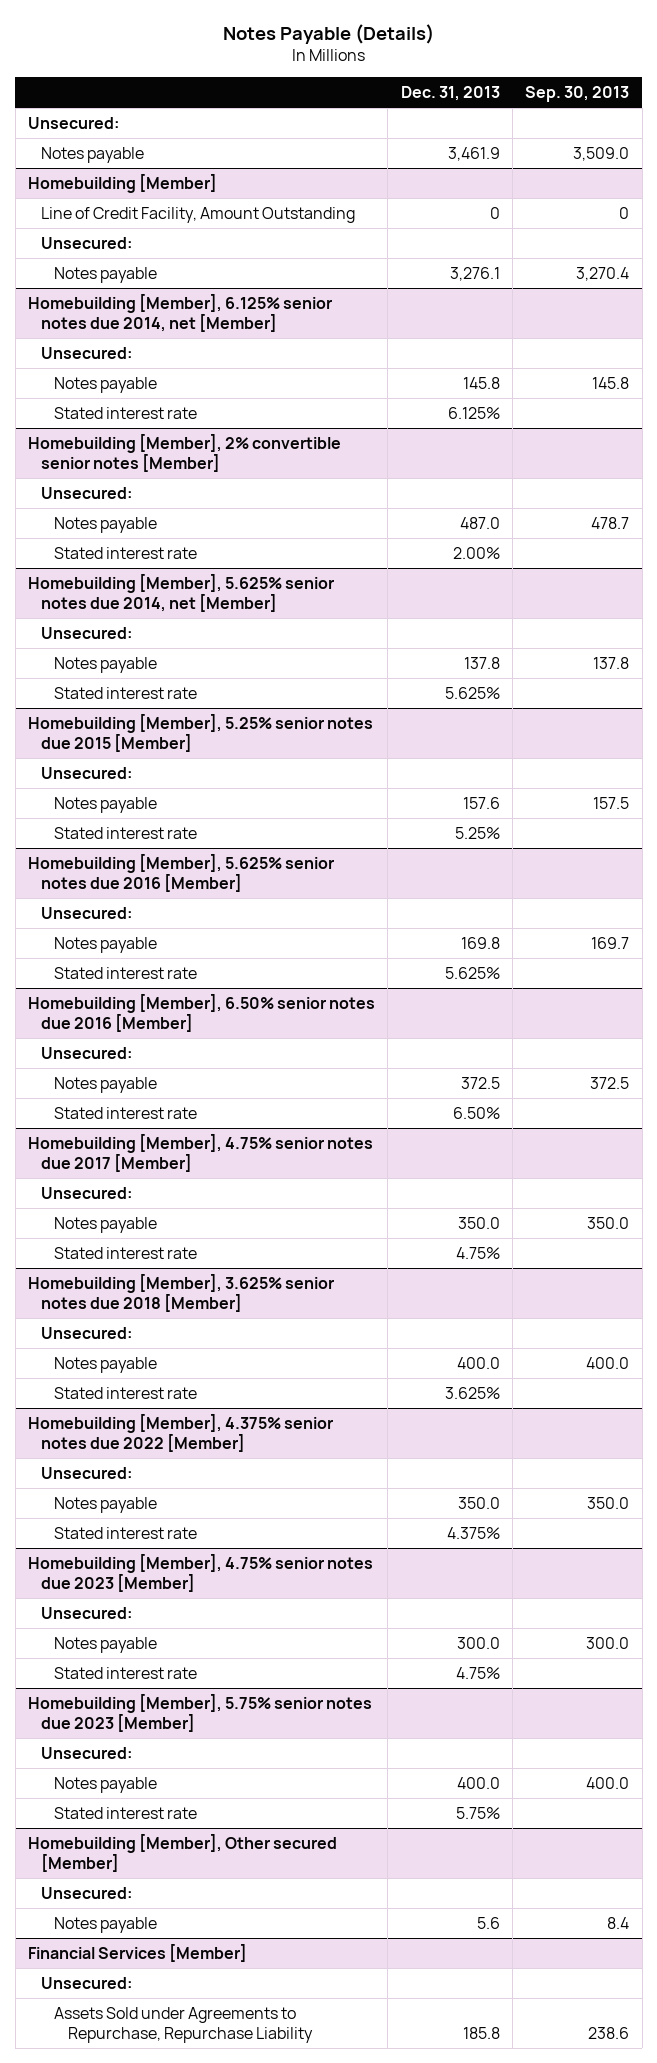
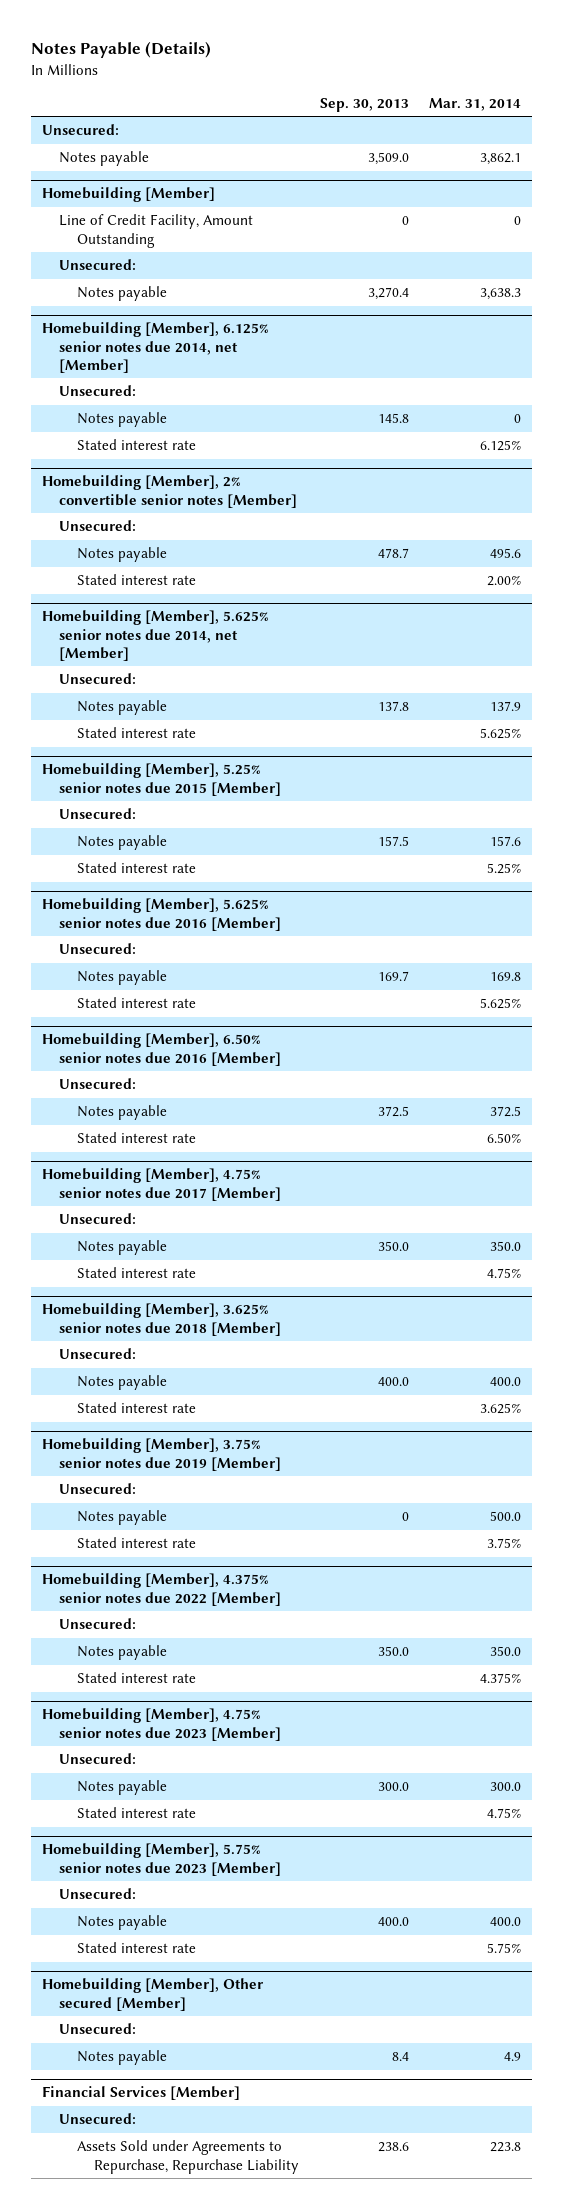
- | Dec. 31, 2013 | Sep. 30, 2013
+ | Sep. 30, 2013 | Mar. 31, 2014
+ Homebuilding [Member], 3.75% senior notes due 2019 [Member]
+ Unsecured:
+ Notes payable | 0 | 500.0
+ Stated interest rate | | 3.75%

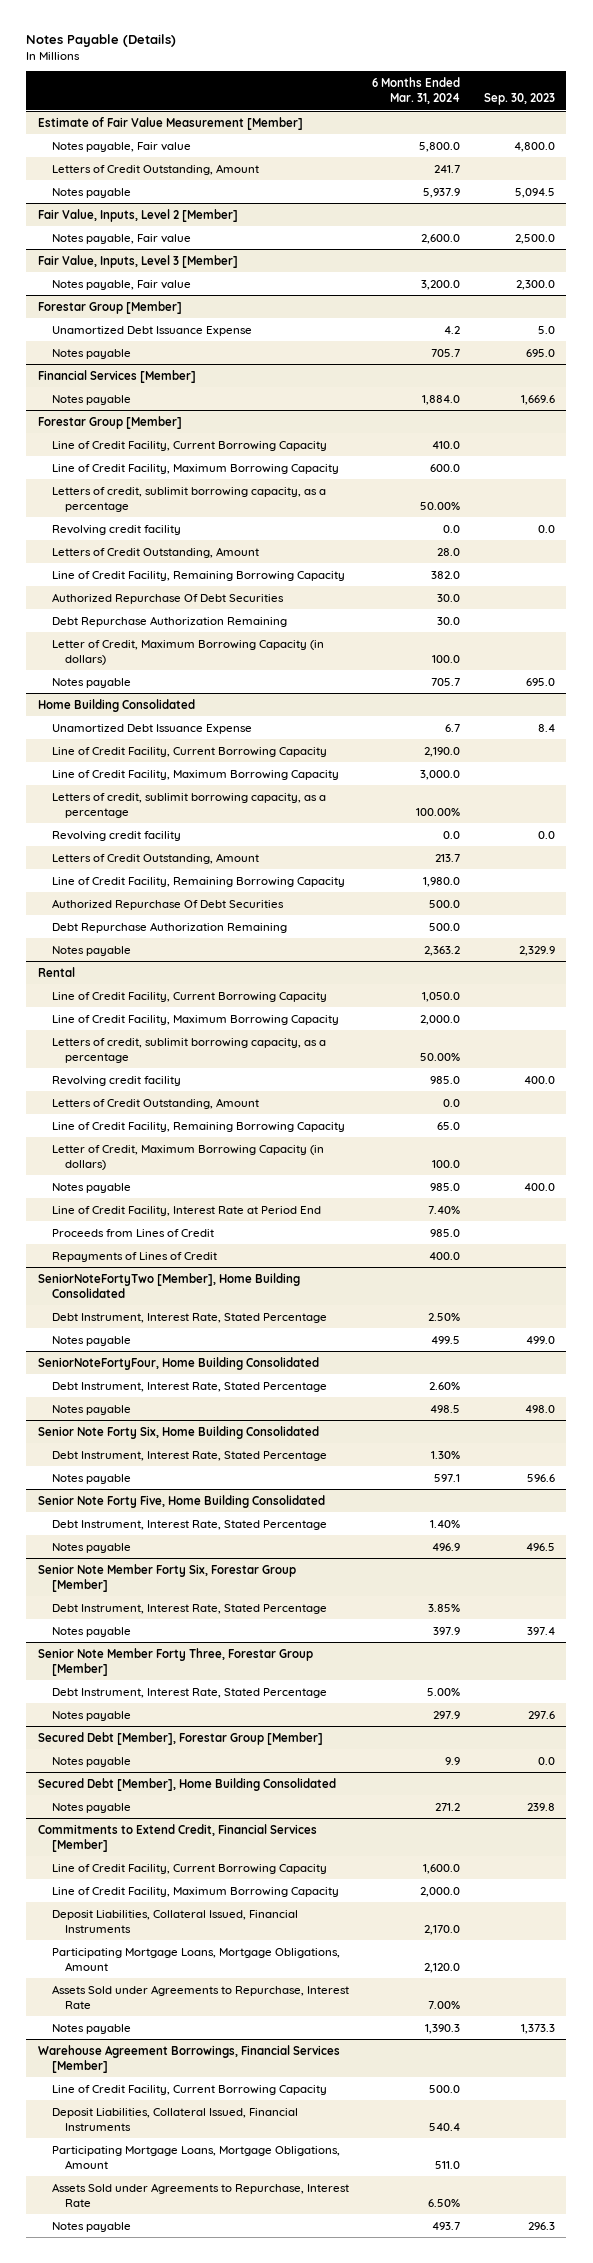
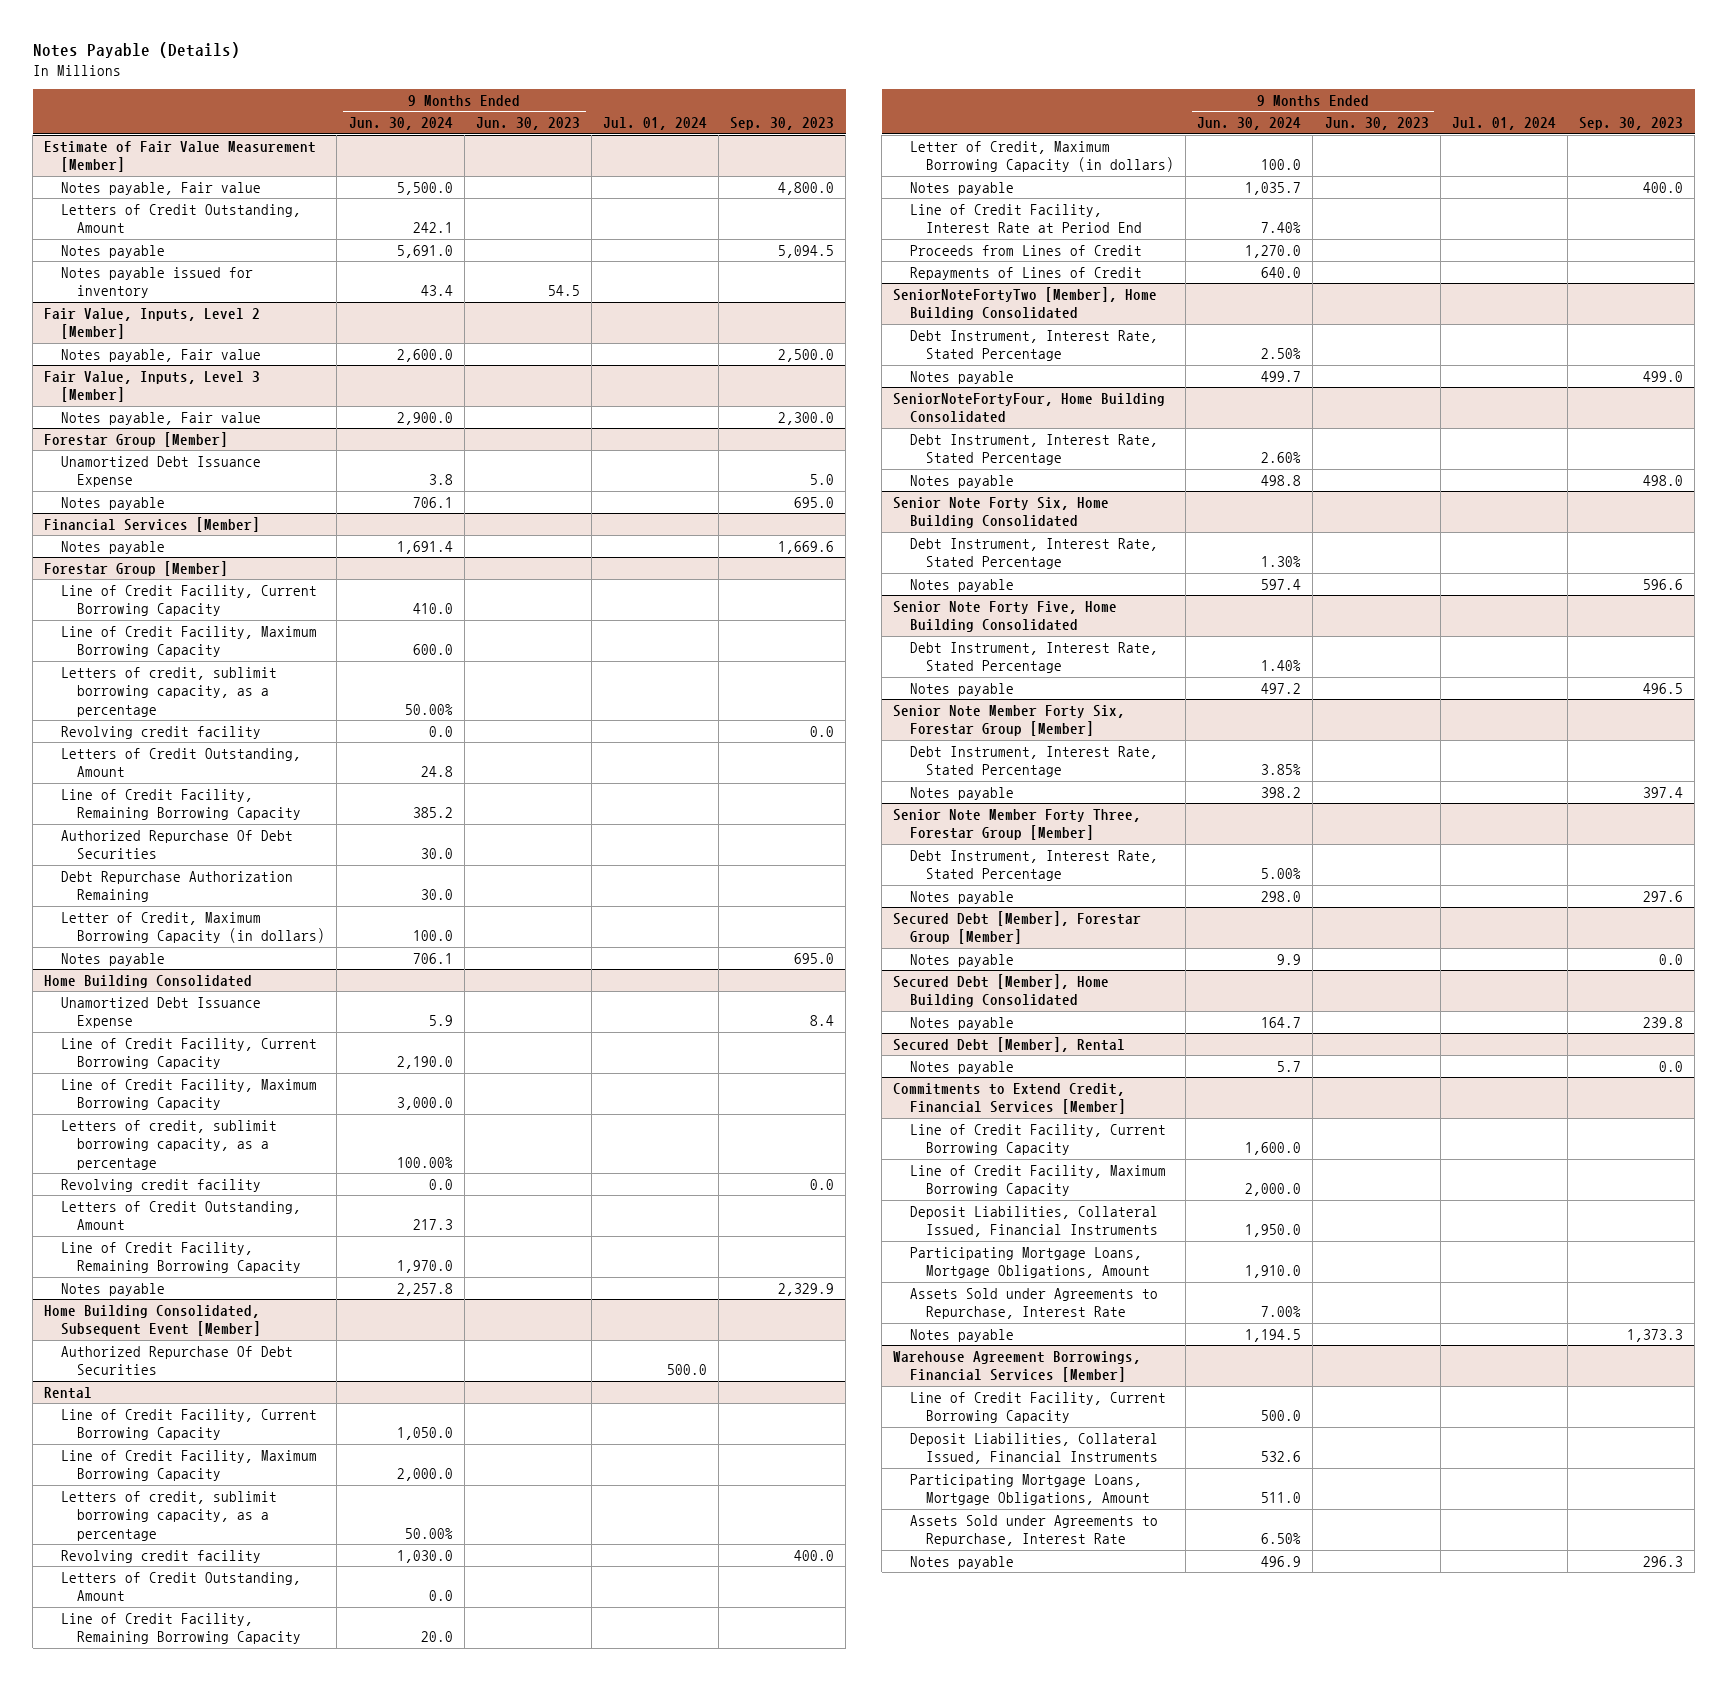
- | 6 Months Ended Mar. 31, 2024 | Sep. 30, 2023
+ | 9 Months Ended Jun. 30, 2024 | 9 Months Ended Jun. 30, 2023 | Jul. 01, 2024 | Sep. 30, 2023
@ Estimate of Fair Value Measurement [Member]
+ Notes payable issued for inventory | 43.4 | 54.5 | |
@ Home Building Consolidated
- Authorized Repurchase Of Debt Securities | 500.0 |
- Debt Repurchase Authorization Remaining | 500.0 |
+ Home Building Consolidated, Subsequent Event [Member]
+ Authorized Repurchase Of Debt Securities | | | 500.0 |
+ Secured Debt [Member], Rental
+ Notes payable | 5.7 | | | 0.0

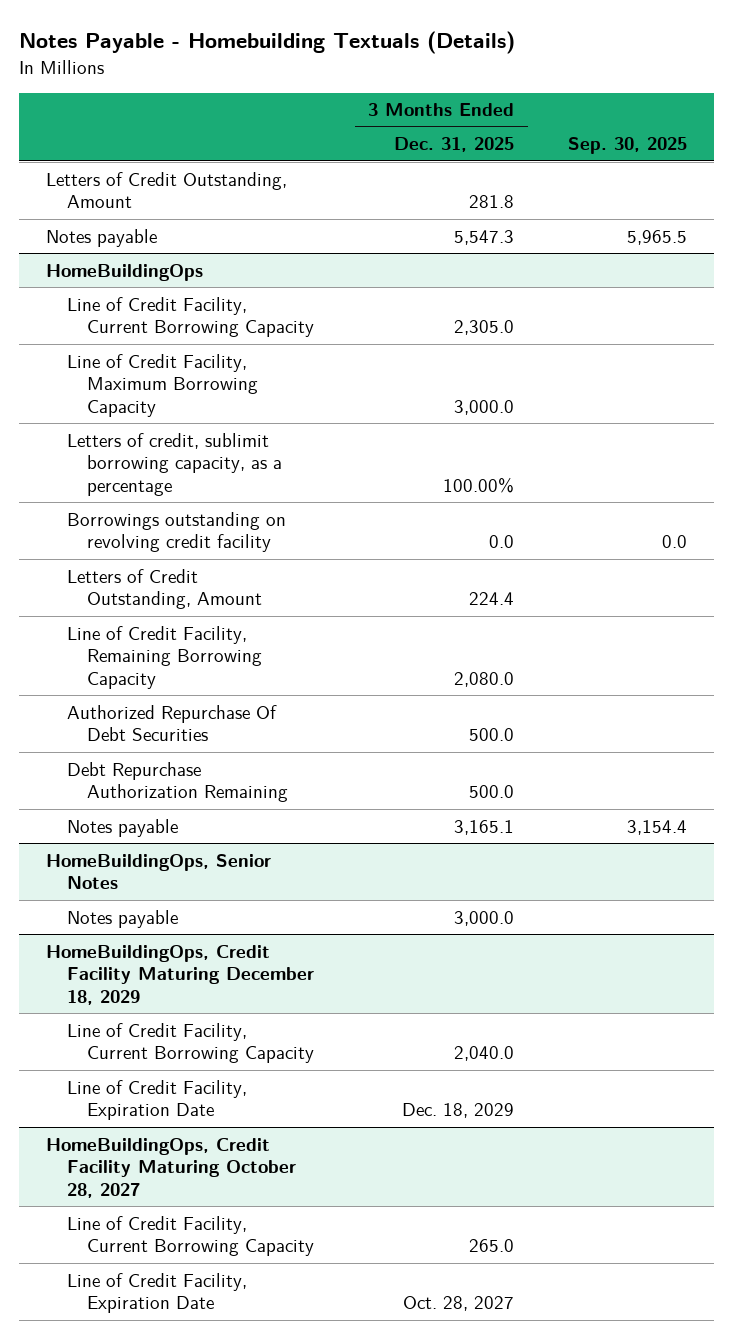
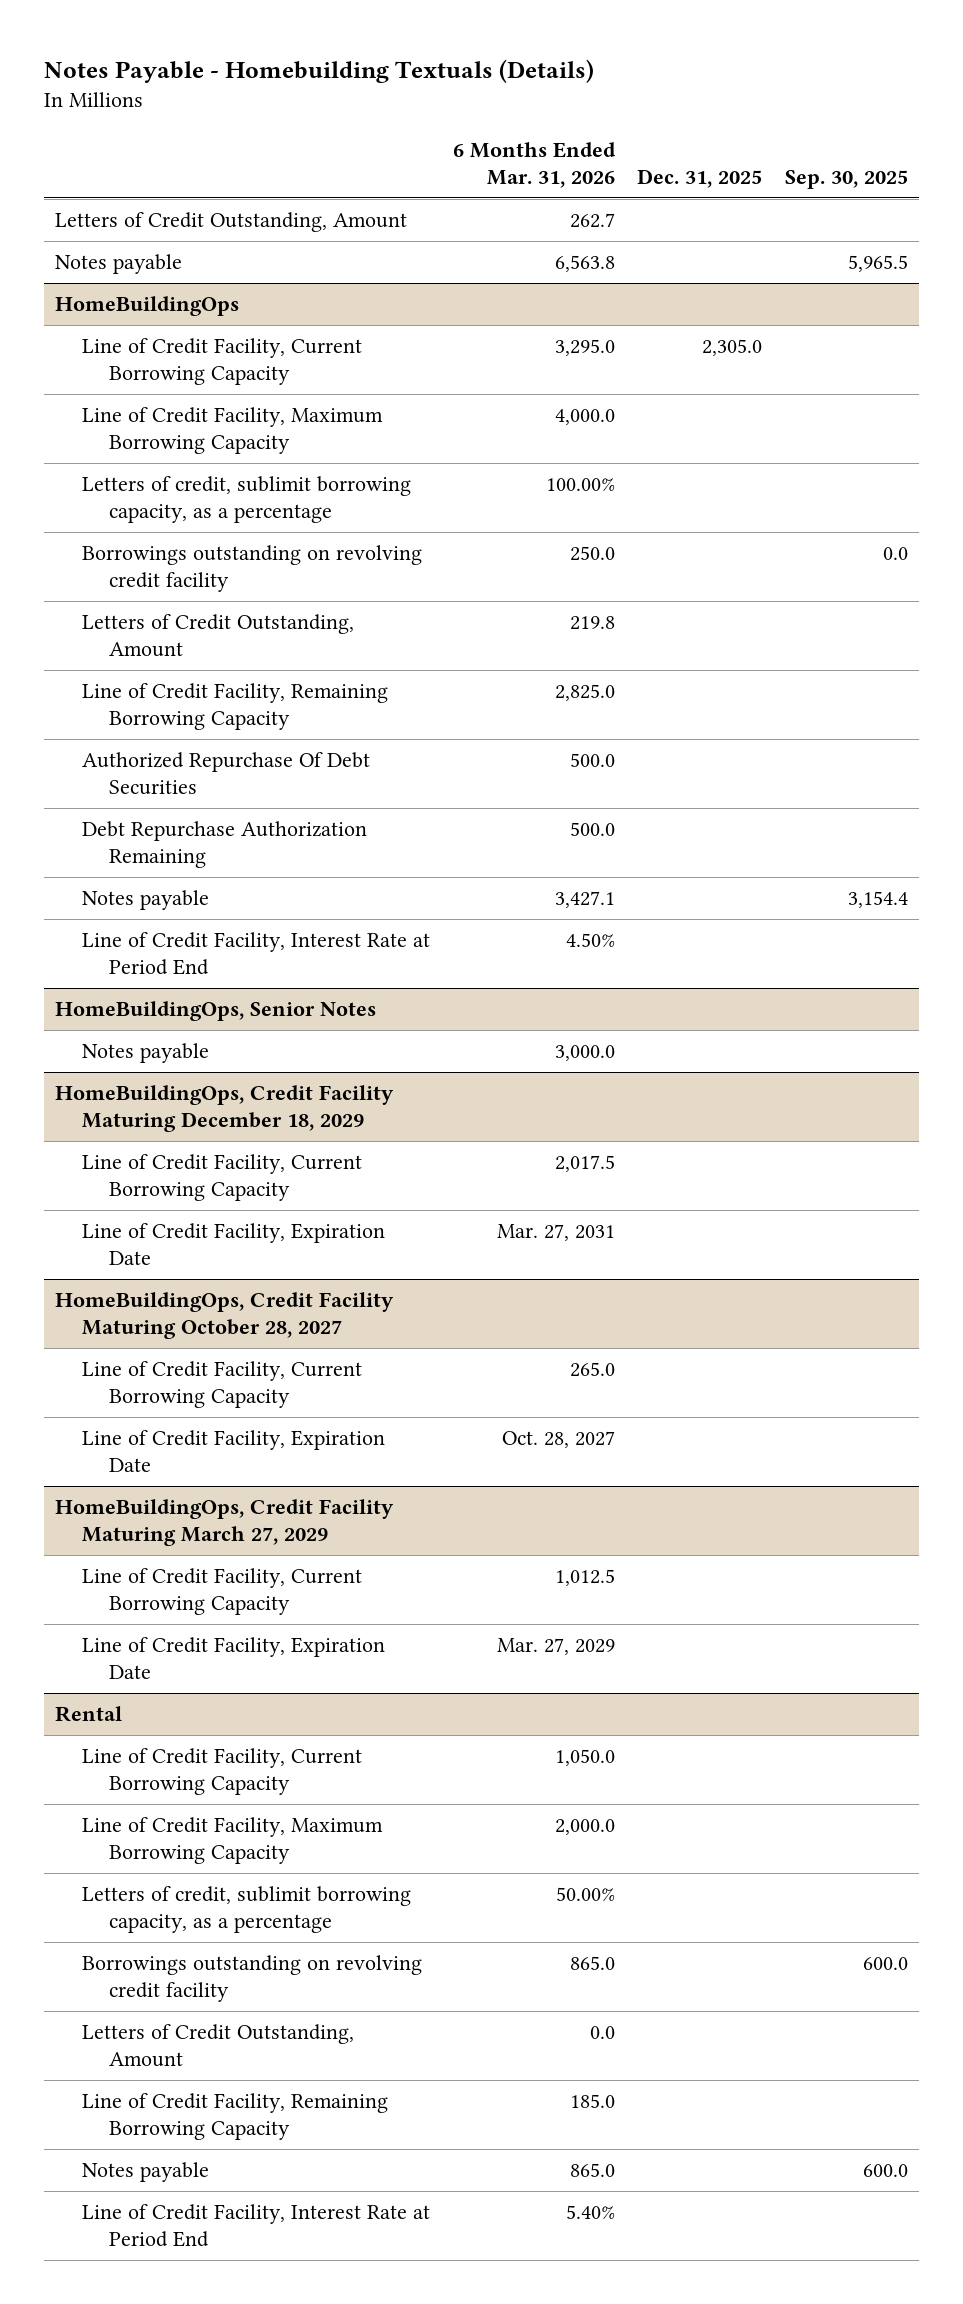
- | 3 Months Ended Dec. 31, 2025 | Sep. 30, 2025
+ | 6 Months Ended Mar. 31, 2026 | Dec. 31, 2025 | Sep. 30, 2025
@ HomeBuildingOps
+ Line of Credit Facility, Interest Rate at Period End | 4.50% | |
+ HomeBuildingOps, Credit Facility Maturing March 27, 2029
+ Line of Credit Facility, Current Borrowing Capacity | 1,012.5 | |
+ Line of Credit Facility, Expiration Date | Mar. 27, 2029 | |
+ Rental
+ Line of Credit Facility, Current Borrowing Capacity | 1,050.0 | |
+ Line of Credit Facility, Maximum Borrowing Capacity | 2,000.0 | |
+ Letters of credit, sublimit borrowing capacity, as a percentage | 50.00% | |
+ Borrowings outstanding on revolving credit facility | 865.0 | | 600.0
+ Letters of Credit Outstanding, Amount | 0.0 | |
+ Line of Credit Facility, Remaining Borrowing Capacity | 185.0 | |
+ Notes payable | 865.0 | | 600.0
+ Line of Credit Facility, Interest Rate at Period End | 5.40% | |

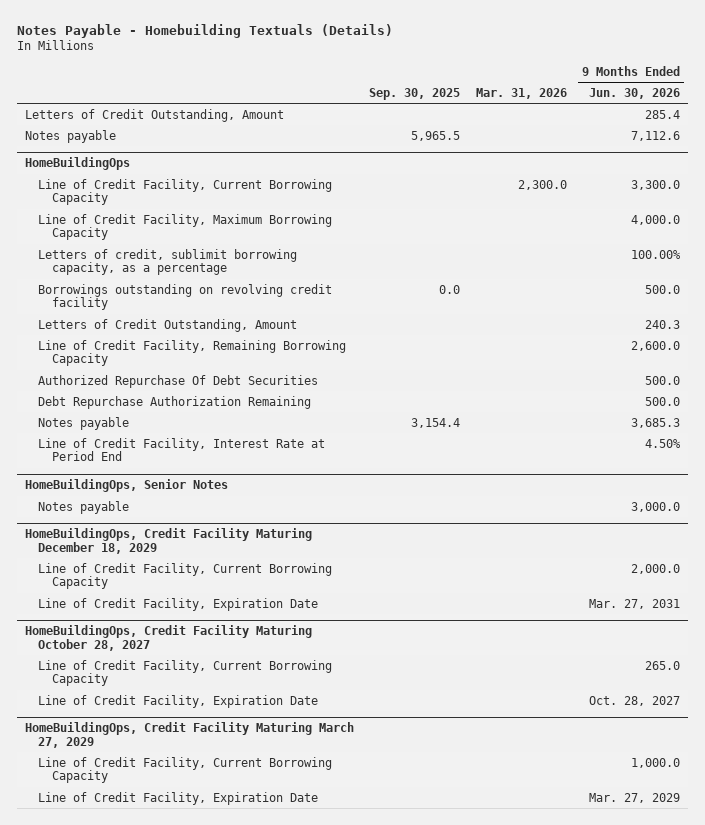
- | 6 Months Ended Mar. 31, 2026 | Dec. 31, 2025 | Sep. 30, 2025
+ | Sep. 30, 2025 | Mar. 31, 2026 | 9 Months Ended Jun. 30, 2026
- Rental
- Line of Credit Facility, Current Borrowing Capacity | 1,050.0 | |
- Line of Credit Facility, Maximum Borrowing Capacity | 2,000.0 | |
- Letters of credit, sublimit borrowing capacity, as a percentage | 50.00% | |
- Borrowings outstanding on revolving credit facility | 865.0 | | 600.0
- Letters of Credit Outstanding, Amount | 0.0 | |
- Line of Credit Facility, Remaining Borrowing Capacity | 185.0 | |
- Notes payable | 865.0 | | 600.0
- Line of Credit Facility, Interest Rate at Period End | 5.40% | |

